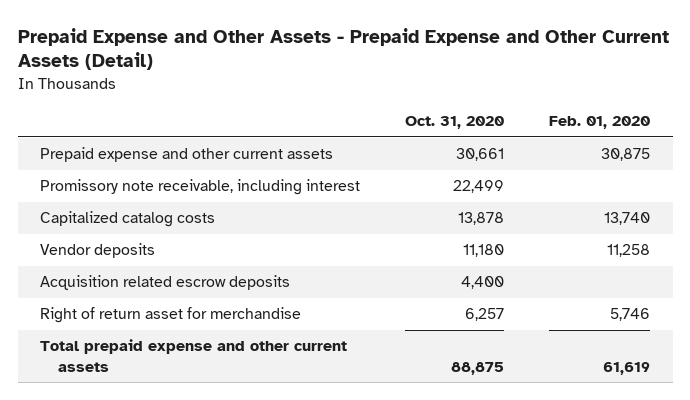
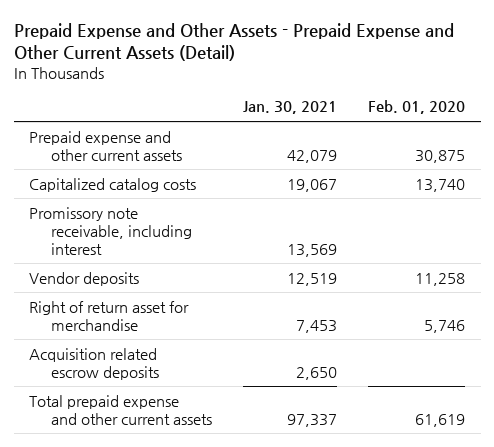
- | Oct. 31, 2020 | Feb. 01, 2020
+ | Jan. 30, 2021 | Feb. 01, 2020
moved down: Promissory note receivable, including interest | 13,569 |
moved down: Acquisition related escrow deposits | 2,650 |

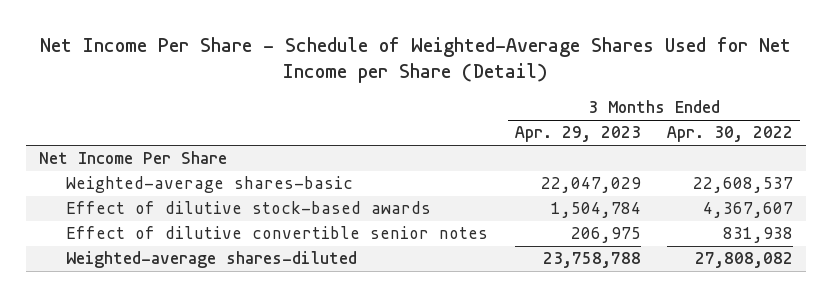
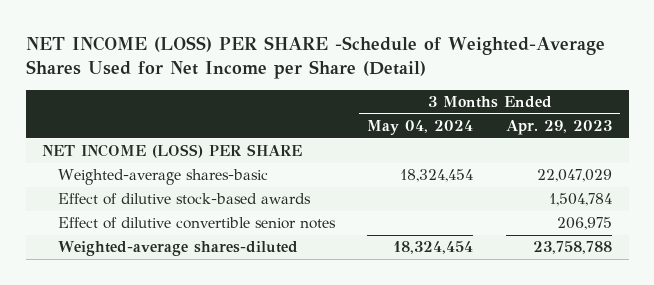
- Net Income Per Share - Schedule of Weighted-Average Shares Used for Net Income per Share (Detail)
+ NET INCOME (LOSS) PER SHARE -Schedule of Weighted-Average Shares Used for Net Income per Share (Detail)
- | 3 Months Ended Apr. 29, 2023 | 3 Months Ended Apr. 30, 2022
+ | 3 Months Ended May 04, 2024 | 3 Months Ended Apr. 29, 2023
- Net Income Per Share
+ NET INCOME (LOSS) PER SHARE

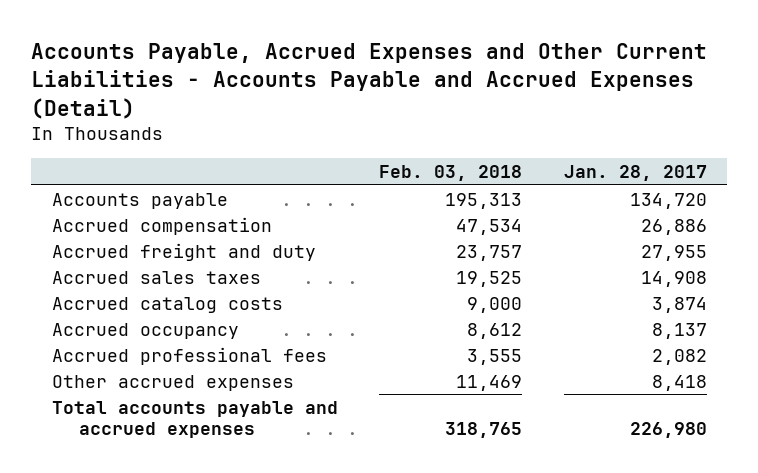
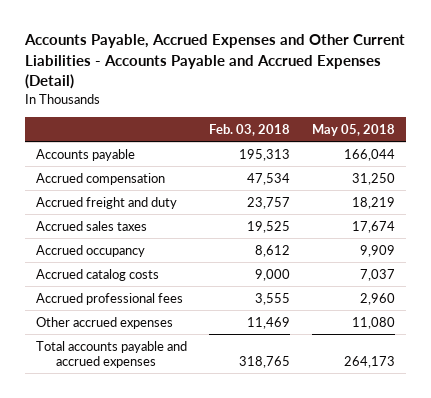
- | Feb. 03, 2018 | Jan. 28, 2017
+ | Feb. 03, 2018 | May 05, 2018
moved down: Accrued catalog costs | 9,000 | 7,037

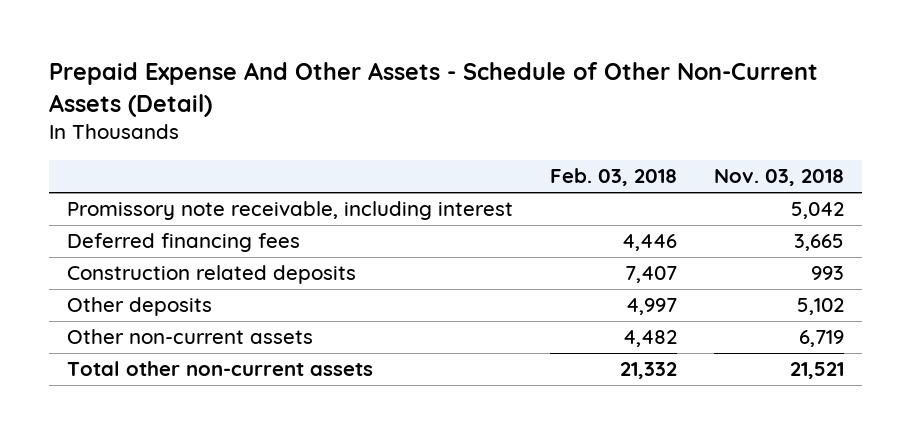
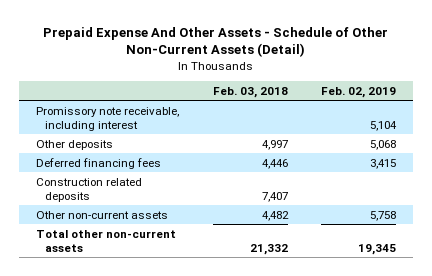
- | Feb. 03, 2018 | Nov. 03, 2018
+ | Feb. 03, 2018 | Feb. 02, 2019
moved up: Other deposits | 4,997 | 5,068

